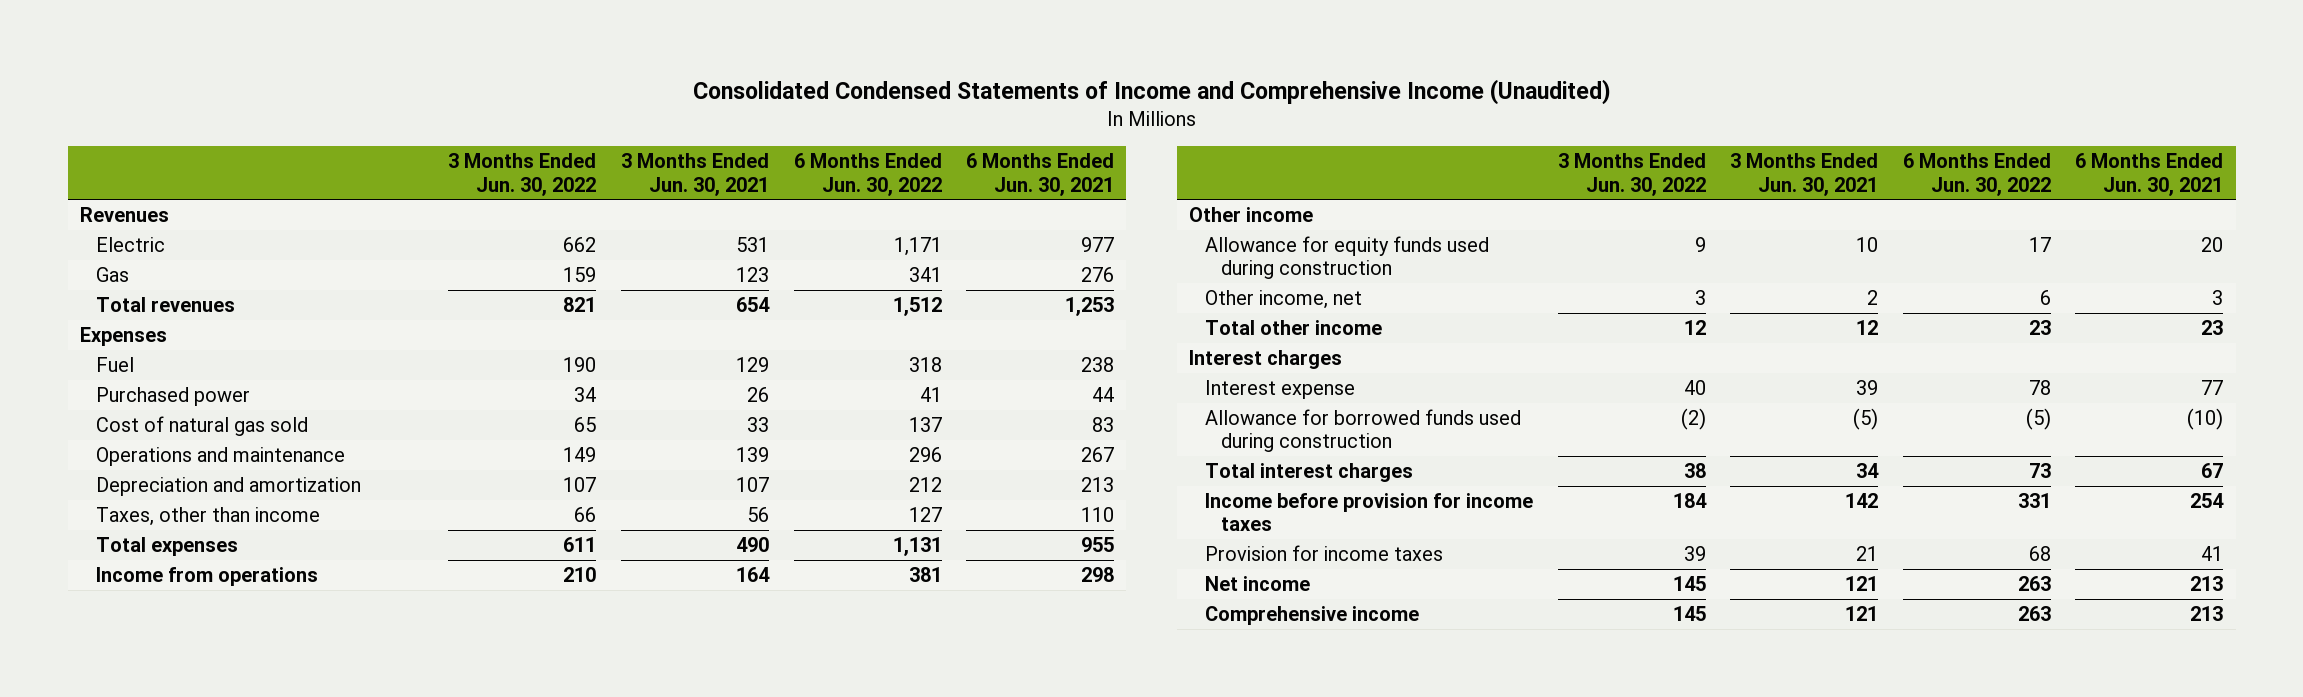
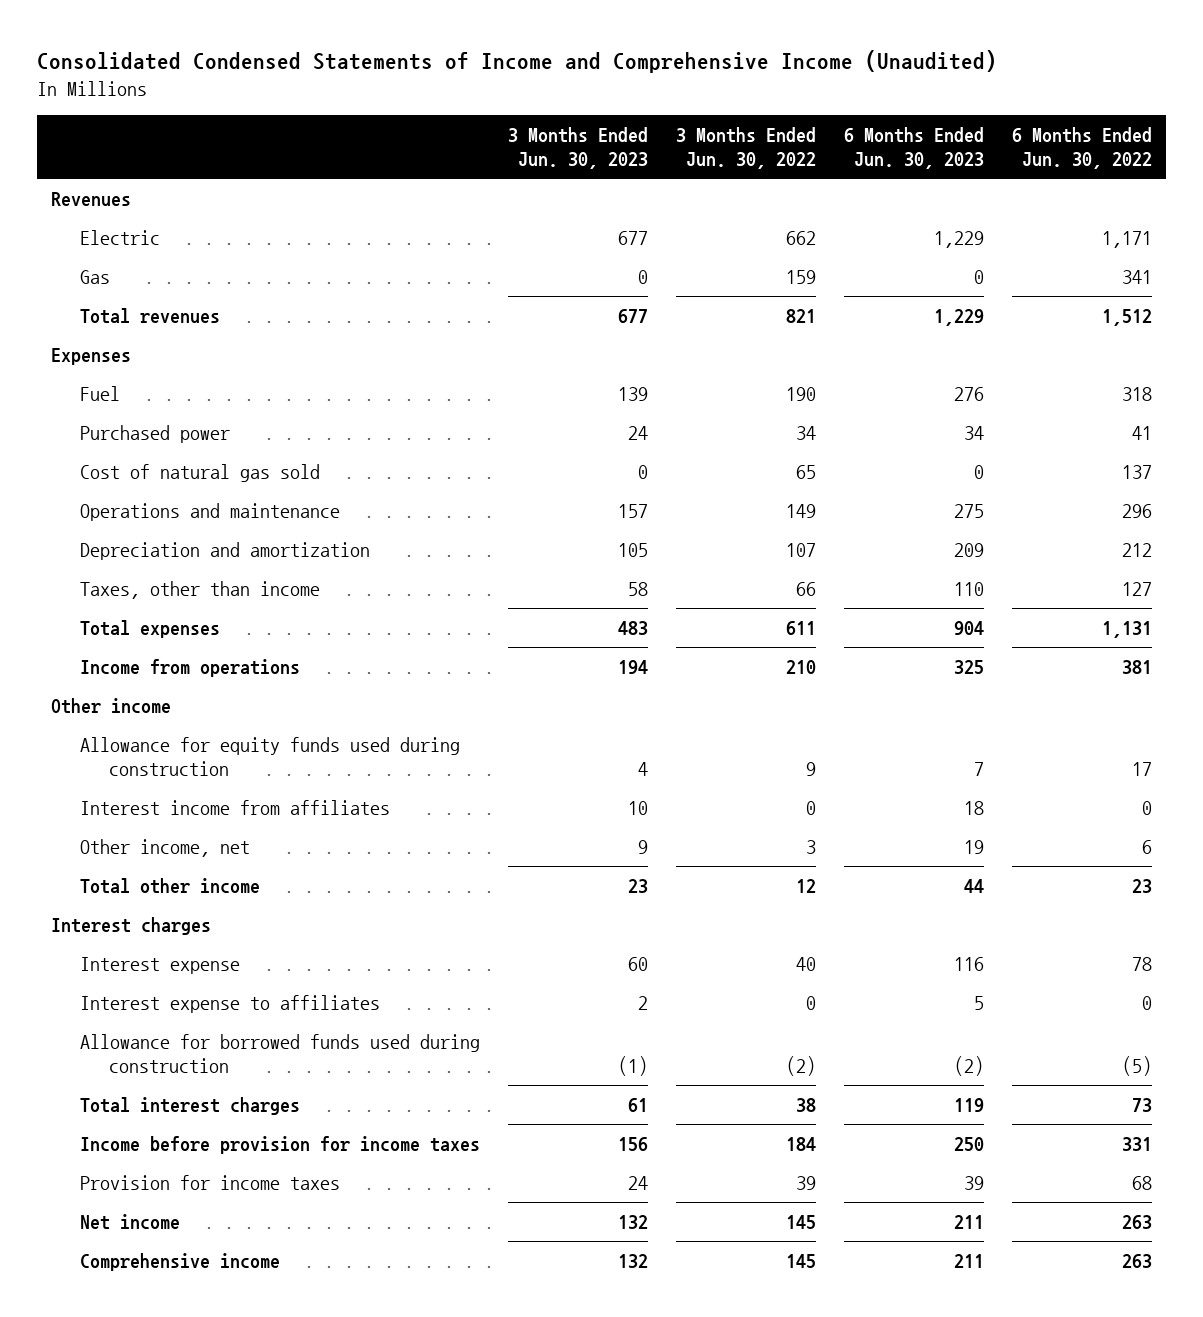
- | 3 Months Ended Jun. 30, 2022 | 3 Months Ended Jun. 30, 2021 | 6 Months Ended Jun. 30, 2022 | 6 Months Ended Jun. 30, 2021
+ | 3 Months Ended Jun. 30, 2023 | 3 Months Ended Jun. 30, 2022 | 6 Months Ended Jun. 30, 2023 | 6 Months Ended Jun. 30, 2022
+ Interest income from affiliates | 10 | 0 | 18 | 0
+ Interest expense to affiliates | 2 | 0 | 5 | 0

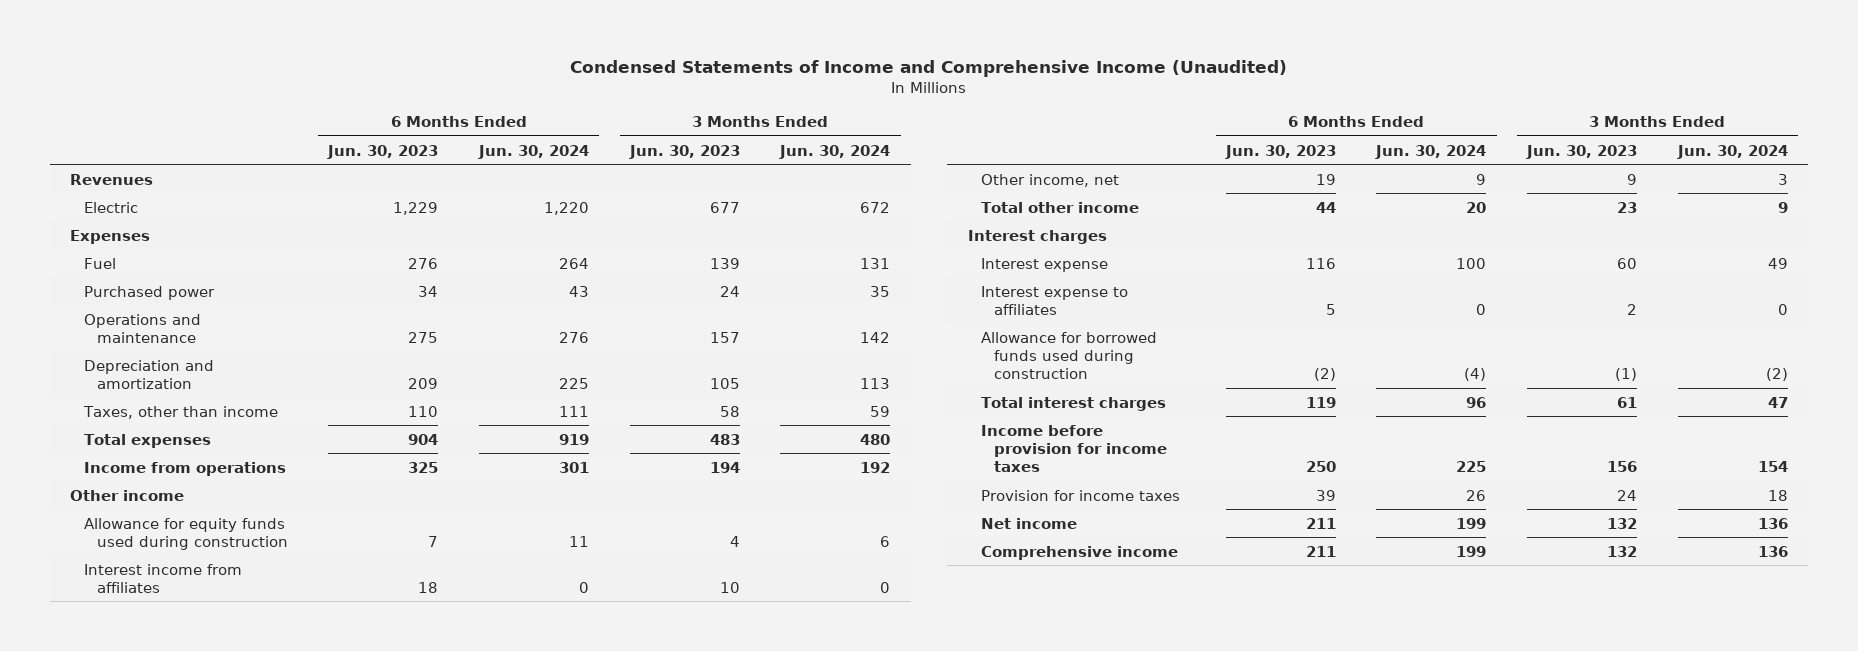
- Consolidated Condensed Statements of Income and Comprehensive Income (Unaudited)
+ Condensed Statements of Income and Comprehensive Income (Unaudited)
- | 3 Months Ended Jun. 30, 2023 | 3 Months Ended Jun. 30, 2022 | 6 Months Ended Jun. 30, 2023 | 6 Months Ended Jun. 30, 2022
+ | 6 Months Ended Jun. 30, 2023 | 6 Months Ended Jun. 30, 2024 | 3 Months Ended Jun. 30, 2023 | 3 Months Ended Jun. 30, 2024
- Gas | 0 | 159 | 0 | 341
- Total revenues | 677 | 821 | 1,229 | 1,512
- Cost of natural gas sold | 0 | 65 | 0 | 137

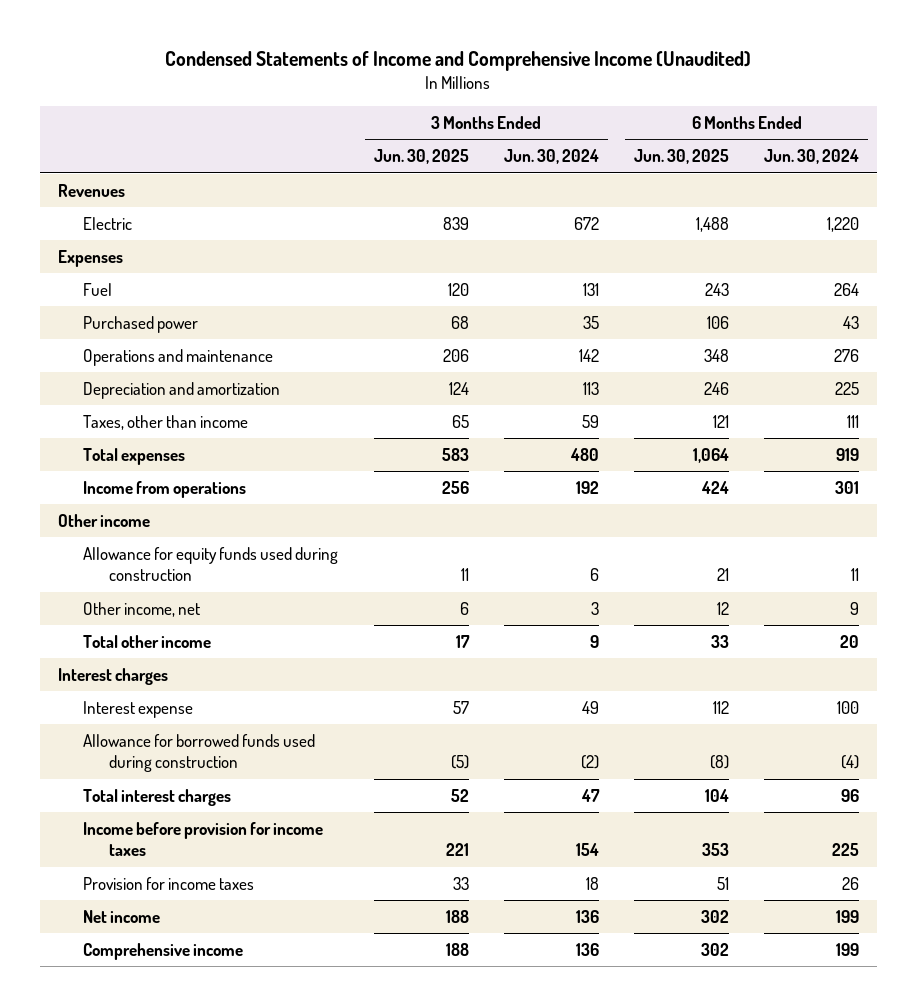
- | 6 Months Ended Jun. 30, 2023 | 6 Months Ended Jun. 30, 2024 | 3 Months Ended Jun. 30, 2023 | 3 Months Ended Jun. 30, 2024
+ | 3 Months Ended Jun. 30, 2025 | 3 Months Ended Jun. 30, 2024 | 6 Months Ended Jun. 30, 2025 | 6 Months Ended Jun. 30, 2024
- Interest income from affiliates | 18 | 0 | 10 | 0
- Interest expense to affiliates | 5 | 0 | 2 | 0

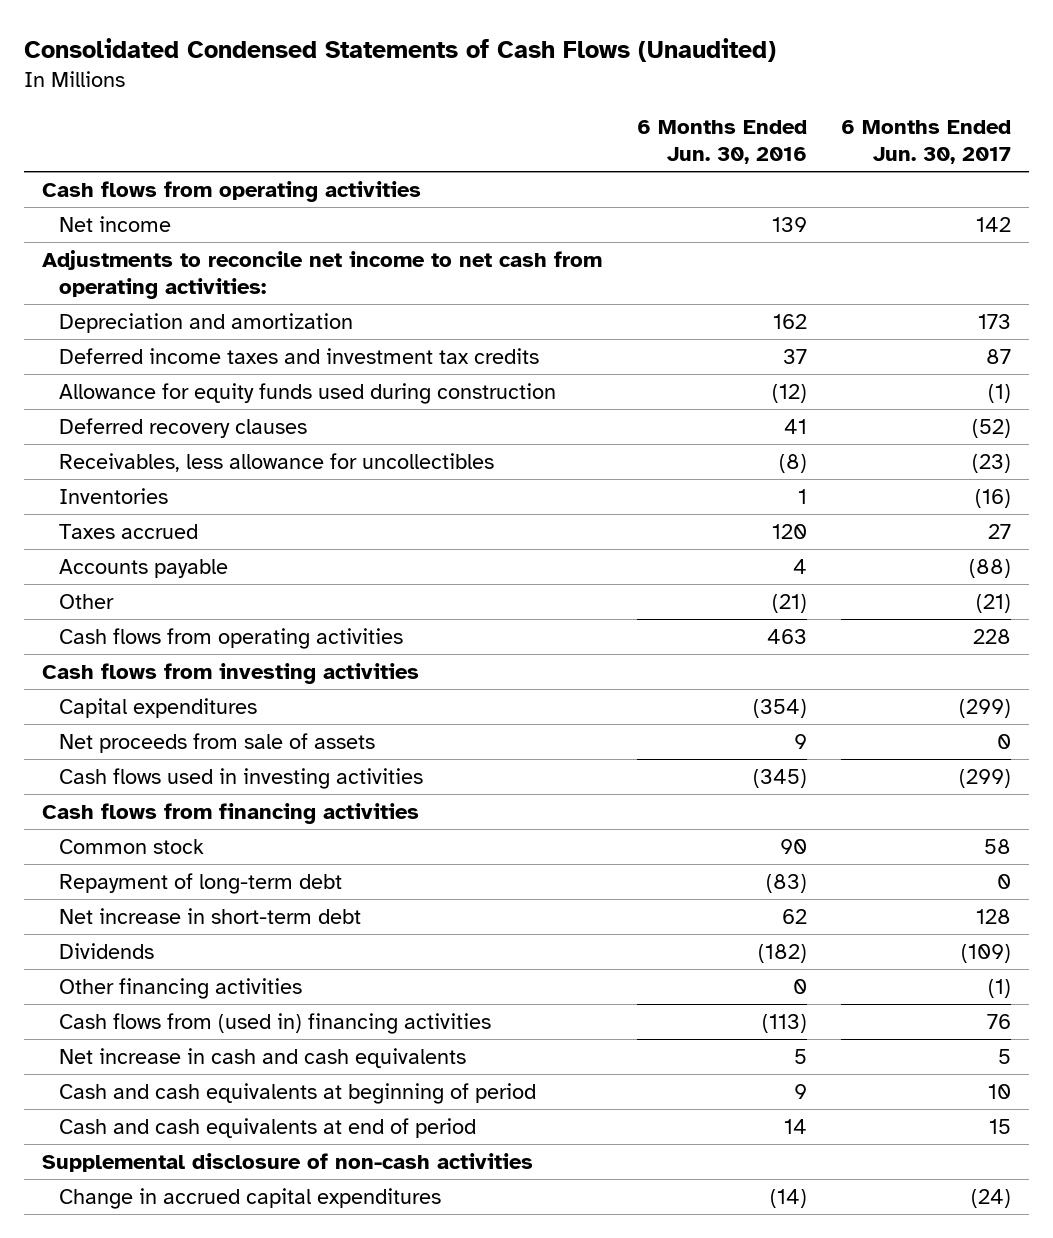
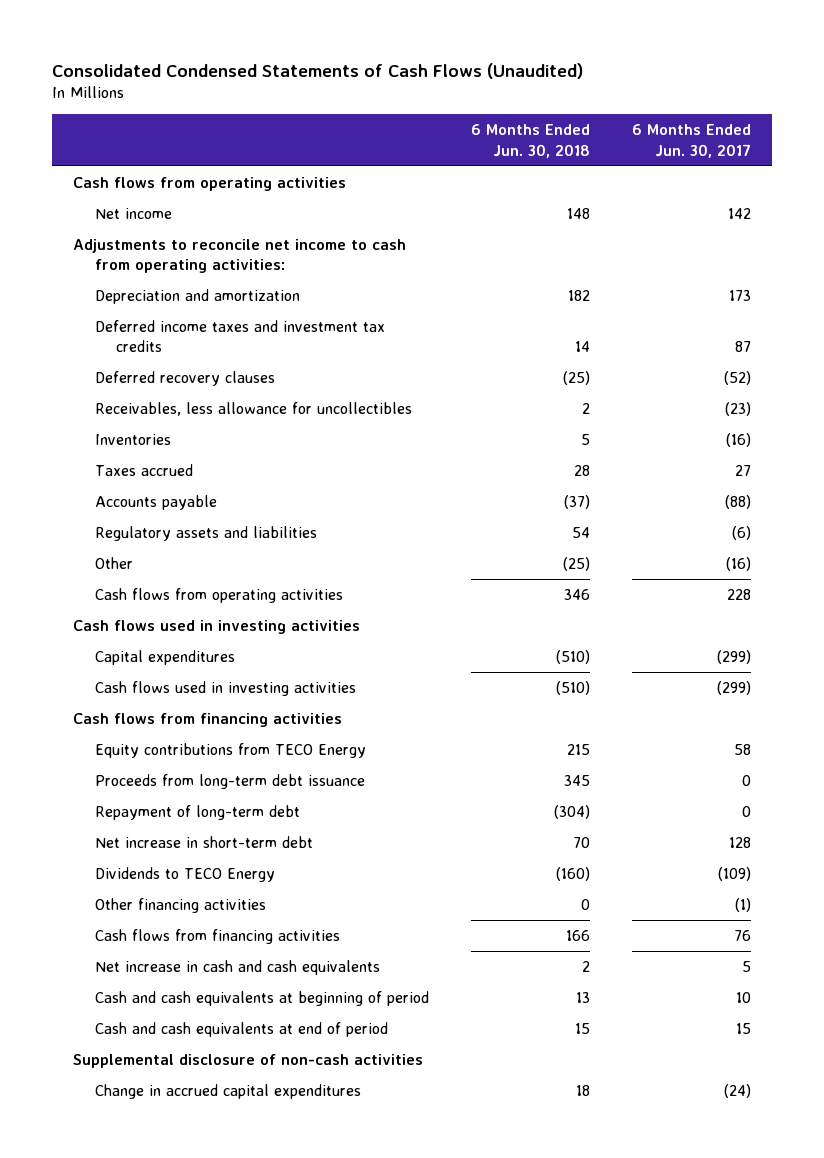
- | 6 Months Ended Jun. 30, 2016 | 6 Months Ended Jun. 30, 2017
+ | 6 Months Ended Jun. 30, 2018 | 6 Months Ended Jun. 30, 2017
- Adjustments to reconcile net income to net cash from operating activities:
+ Adjustments to reconcile net income to cash from operating activities:
- Allowance for equity funds used during construction | (12) | (1)
- Other | (21) | (21)
+ Regulatory assets and liabilities | 54 | (6)
+ Other | (25) | (16)
- Cash flows from investing activities
+ Cash flows used in investing activities
- Net proceeds from sale of assets | 9 | 0
- Common stock | 90 | 58
+ Equity contributions from TECO Energy | 215 | 58
+ Proceeds from long-term debt issuance | 345 | 0
- Dividends | (182) | (109)
+ Dividends to TECO Energy | (160) | (109)
- Cash flows from (used in) financing activities | (113) | 76
+ Cash flows from financing activities | 166 | 76

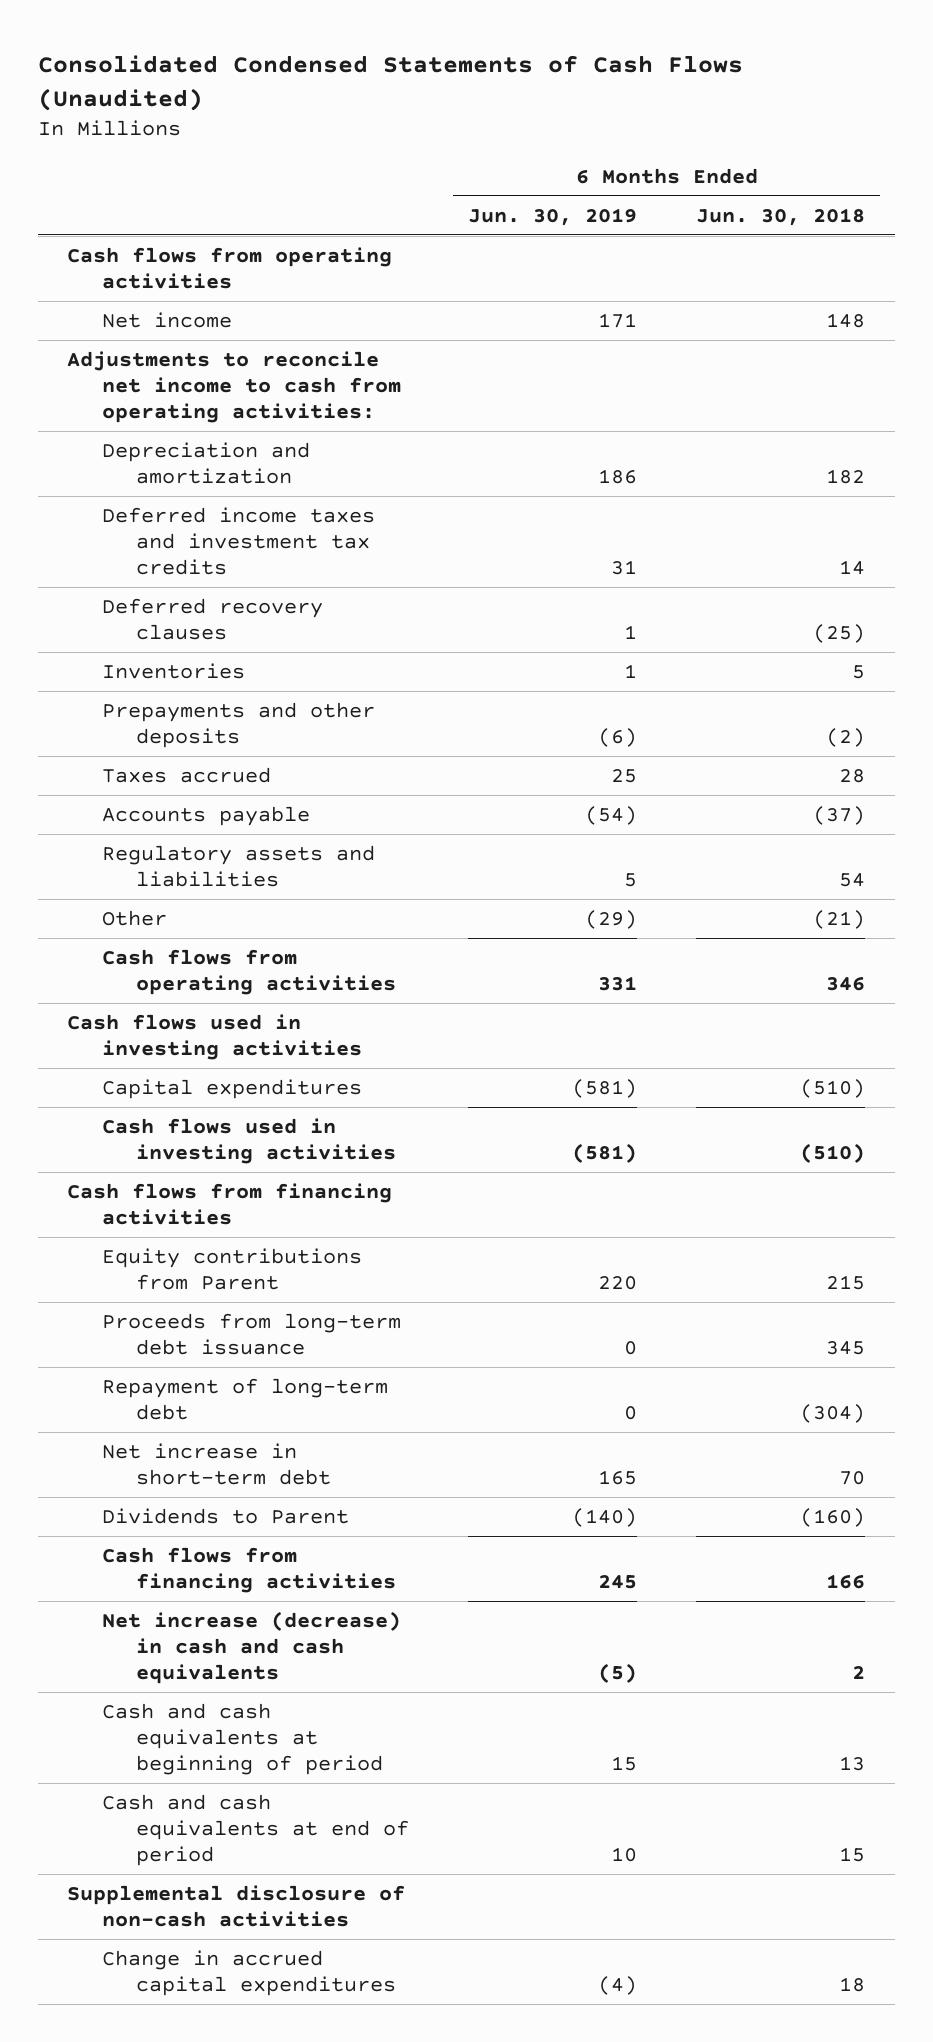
- | 6 Months Ended Jun. 30, 2018 | 6 Months Ended Jun. 30, 2017
+ | 6 Months Ended Jun. 30, 2019 | 6 Months Ended Jun. 30, 2018
- Receivables, less allowance for uncollectibles | 2 | (23)
+ Prepayments and other deposits | (6) | (2)
- Other | (25) | (16)
+ Other | (29) | (21)
- Equity contributions from TECO Energy | 215 | 58
+ Equity contributions from Parent | 220 | 215
- Dividends to TECO Energy | (160) | (109)
- Other financing activities | 0 | (1)
+ Dividends to Parent | (140) | (160)
- Net increase in cash and cash equivalents | 2 | 5
+ Net increase (decrease) in cash and cash equivalents | (5) | 2

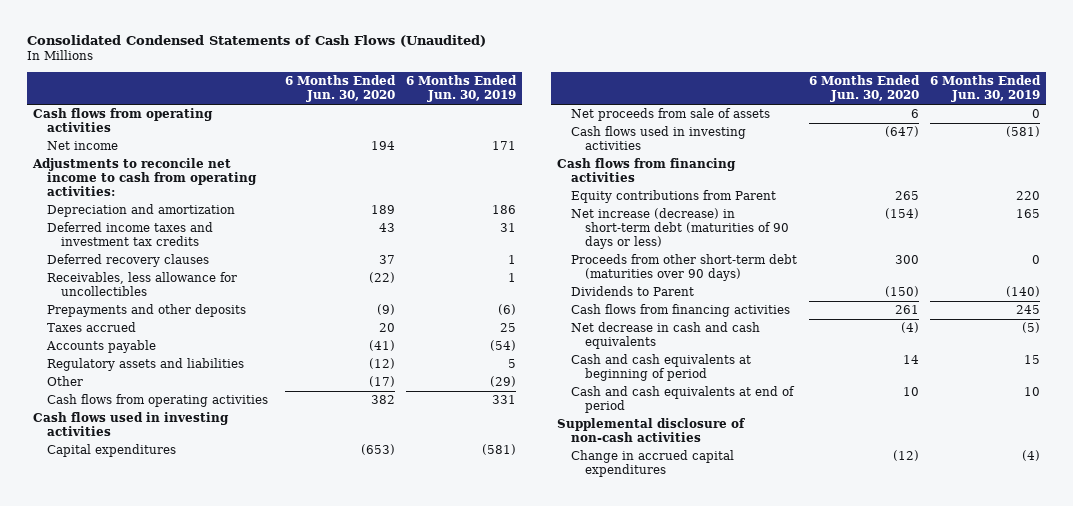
- | 6 Months Ended Jun. 30, 2019 | 6 Months Ended Jun. 30, 2018
+ | 6 Months Ended Jun. 30, 2020 | 6 Months Ended Jun. 30, 2019
- Inventories | 1 | 5
+ Receivables, less allowance for uncollectibles | (22) | 1
+ Net proceeds from sale of assets | 6 | 0
- Proceeds from long-term debt issuance | 0 | 345
- Repayment of long-term debt | 0 | (304)
- Net increase in short-term debt | 165 | 70
+ Net increase (decrease) in short-term debt (maturities of 90 days or less) | (154) | 165
+ Proceeds from other short-term debt (maturities over 90 days) | 300 | 0
- Net increase (decrease) in cash and cash equivalents | (5) | 2
+ Net decrease in cash and cash equivalents | (4) | (5)

